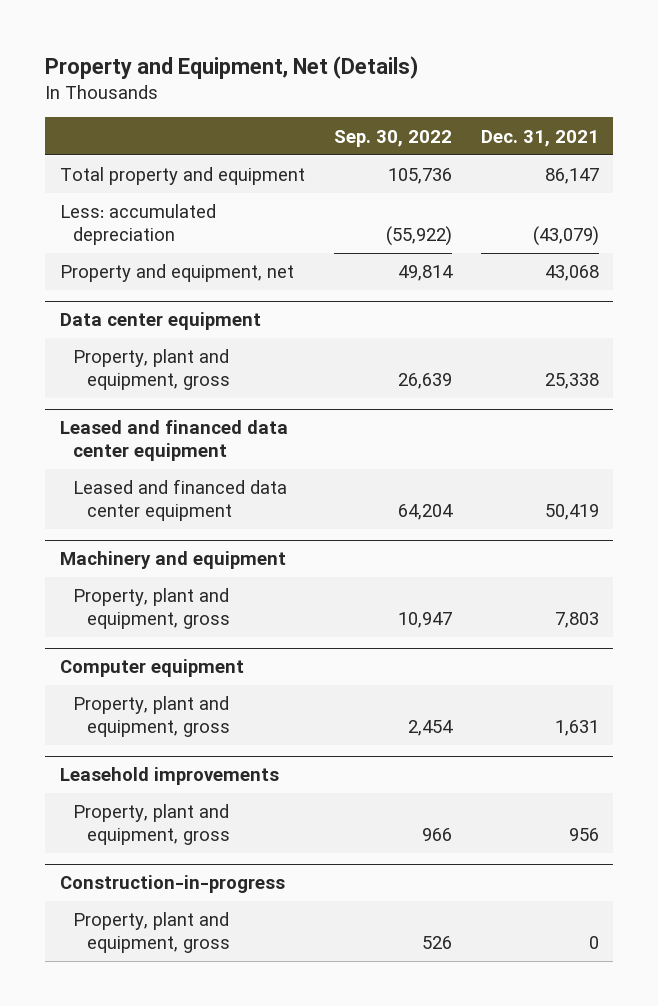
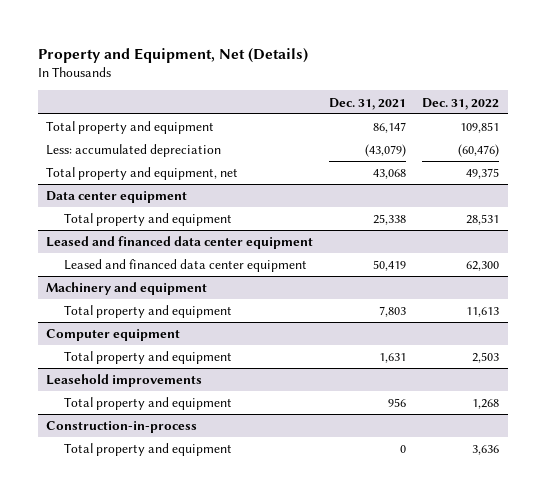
- | Sep. 30, 2022 | Dec. 31, 2021
+ | Dec. 31, 2021 | Dec. 31, 2022
- Property and equipment, net | 49,814 | 43,068
+ Total property and equipment, net | 43,068 | 49,375
@ Data center equipment
- Property, plant and equipment, gross | 26,639 | 25,338
+ Total property and equipment | 25,338 | 28,531
@ Machinery and equipment
- Property, plant and equipment, gross | 10,947 | 7,803
+ Total property and equipment | 7,803 | 11,613
@ Computer equipment
- Property, plant and equipment, gross | 2,454 | 1,631
+ Total property and equipment | 1,631 | 2,503
@ Leasehold improvements
- Property, plant and equipment, gross | 966 | 956
- Construction-in-progress
- Property, plant and equipment, gross | 526 | 0
@ Leasehold improvements
+ Total property and equipment | 956 | 1,268
+ Construction-in-process
+ Total property and equipment | 0 | 3,636

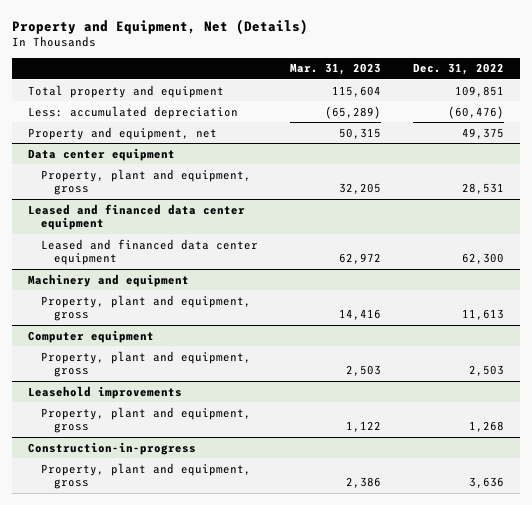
- | Dec. 31, 2021 | Dec. 31, 2022
+ | Mar. 31, 2023 | Dec. 31, 2022
- Total property and equipment, net | 43,068 | 49,375
+ Property and equipment, net | 50,315 | 49,375
@ Data center equipment
- Total property and equipment | 25,338 | 28,531
+ Property, plant and equipment, gross | 32,205 | 28,531
@ Machinery and equipment
- Total property and equipment | 7,803 | 11,613
+ Property, plant and equipment, gross | 14,416 | 11,613
@ Computer equipment
- Total property and equipment | 1,631 | 2,503
+ Property, plant and equipment, gross | 2,503 | 2,503
@ Leasehold improvements
- Total property and equipment | 956 | 1,268
- Construction-in-process
- Total property and equipment | 0 | 3,636
@ Leasehold improvements
+ Property, plant and equipment, gross | 1,122 | 1,268
+ Construction-in-progress
+ Property, plant and equipment, gross | 2,386 | 3,636

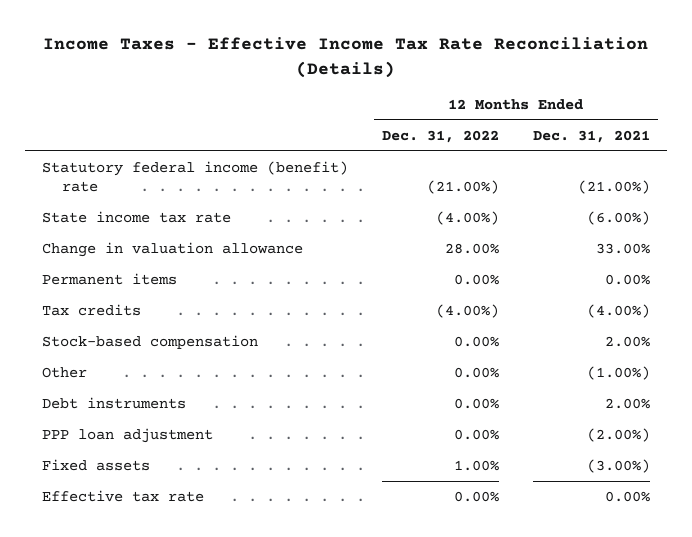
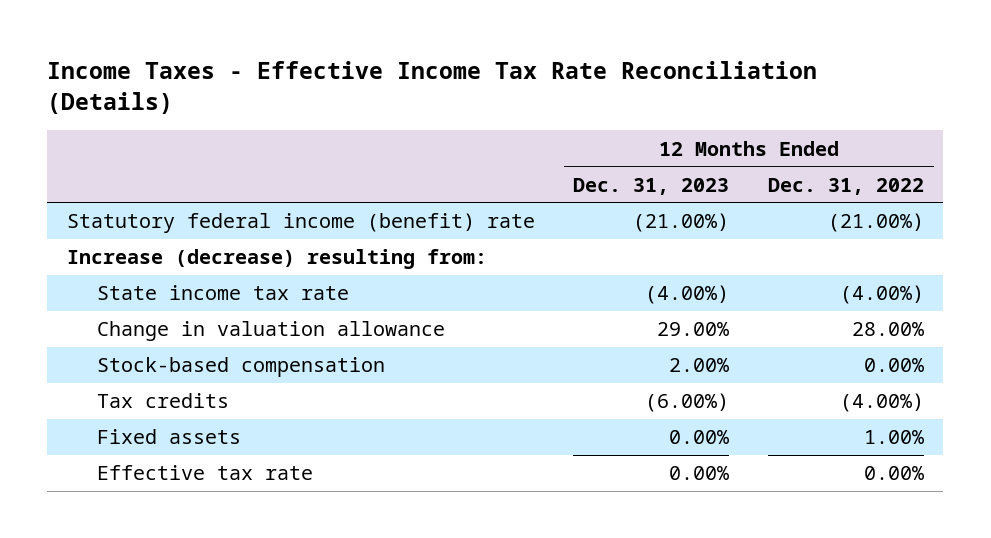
- | 12 Months Ended Dec. 31, 2022 | 12 Months Ended Dec. 31, 2021
+ | 12 Months Ended Dec. 31, 2023 | 12 Months Ended Dec. 31, 2022
+ Increase (decrease) resulting from:
- Permanent items | 0.00% | 0.00%
- Other | 0.00% | (1.00%)
- Debt instruments | 0.00% | 2.00%
- PPP loan adjustment | 0.00% | (2.00%)
moved down: Tax credits | (6.00%) | (4.00%)

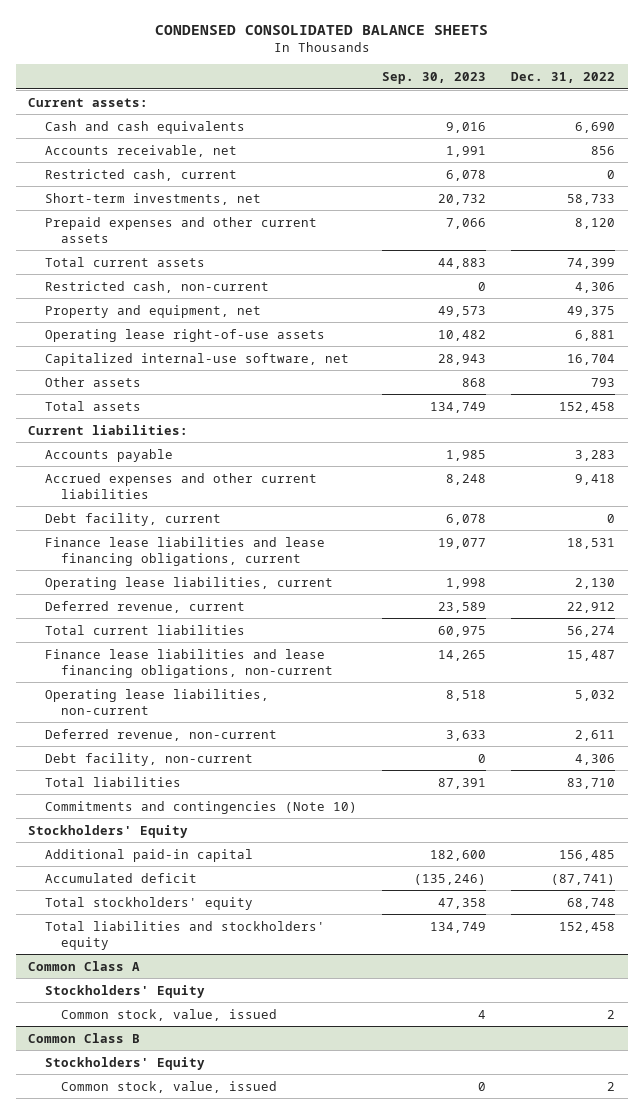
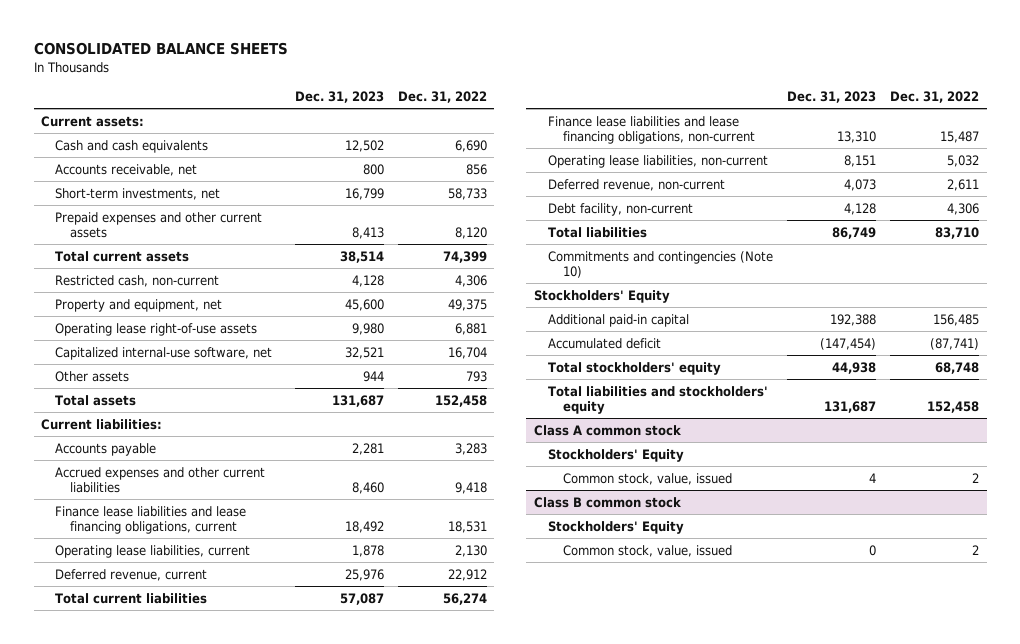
- CONDENSED CONSOLIDATED BALANCE SHEETS
+ CONSOLIDATED BALANCE SHEETS
- | Sep. 30, 2023 | Dec. 31, 2022
+ | Dec. 31, 2023 | Dec. 31, 2022
- Restricted cash, current | 6,078 | 0
- Debt facility, current | 6,078 | 0
- Common Class A
+ Class A common stock
- Common Class B
+ Class B common stock

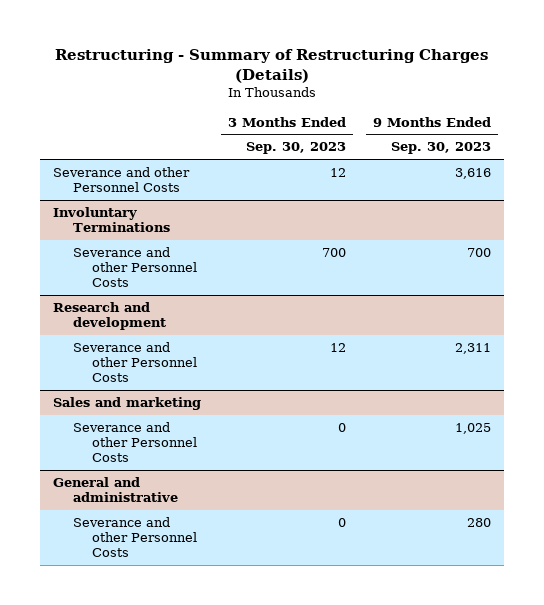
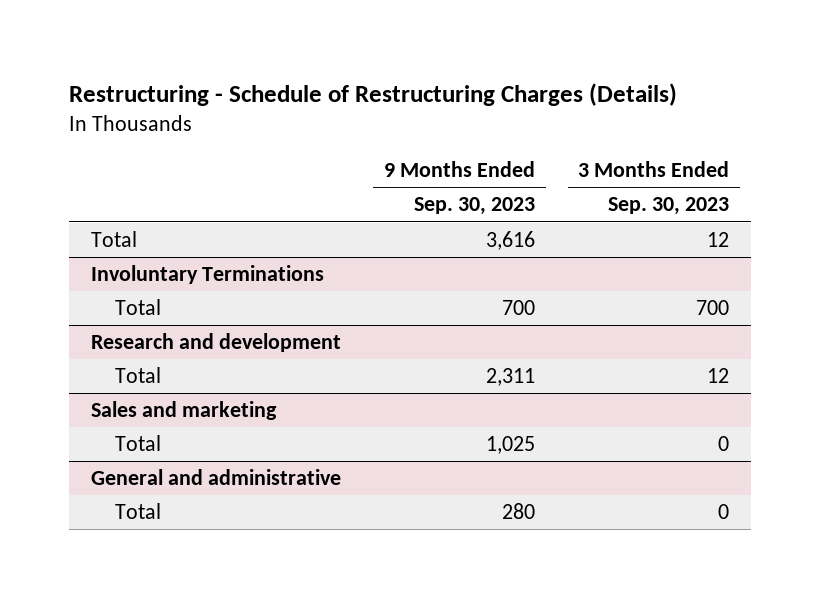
- Restructuring - Summary of Restructuring Charges (Details)
+ Restructuring - Schedule of Restructuring Charges (Details)
- | 3 Months Ended Sep. 30, 2023 | 9 Months Ended Sep. 30, 2023
+ | 9 Months Ended Sep. 30, 2023 | 3 Months Ended Sep. 30, 2023
- Severance and other Personnel Costs | 12 | 3,616
+ Total | 3,616 | 12
@ Involuntary Terminations
- Severance and other Personnel Costs | 700 | 700
+ Total | 700 | 700
@ Research and development
- Severance and other Personnel Costs | 12 | 2,311
+ Total | 2,311 | 12
@ Sales and marketing
- Severance and other Personnel Costs | 0 | 1,025
+ Total | 1,025 | 0
@ General and administrative
- Severance and other Personnel Costs | 0 | 280
+ Total | 280 | 0

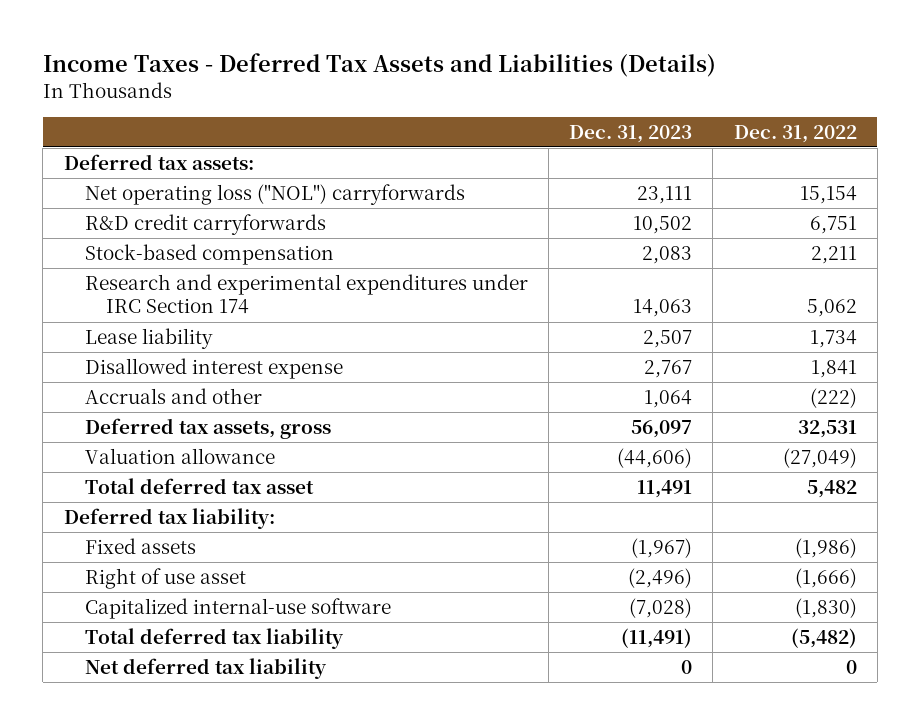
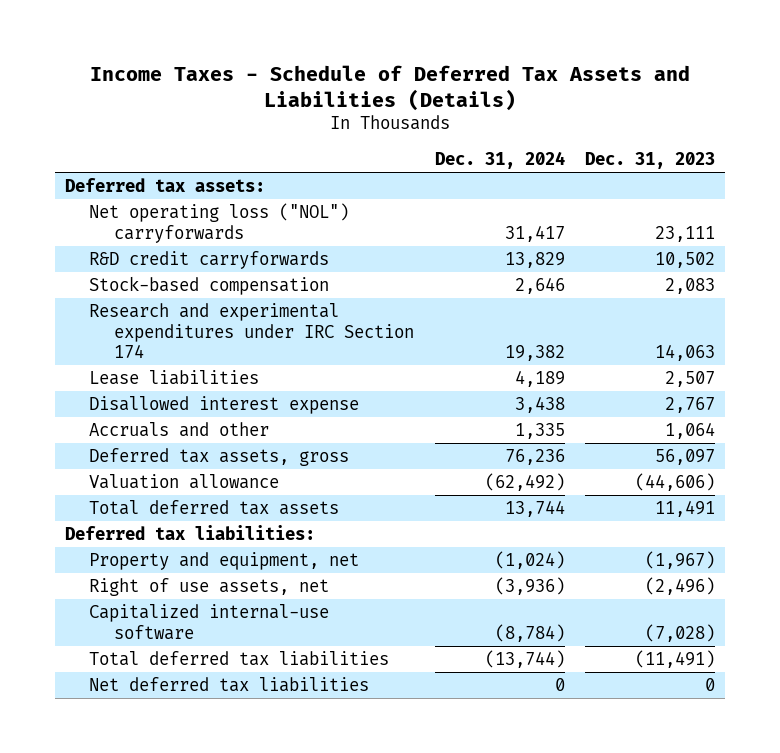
- Income Taxes - Deferred Tax Assets and Liabilities (Details)
+ Income Taxes - Schedule of Deferred Tax Assets and Liabilities (Details)
- | Dec. 31, 2023 | Dec. 31, 2022
+ | Dec. 31, 2024 | Dec. 31, 2023
- Lease liability | 2,507 | 1,734
+ Lease liabilities | 4,189 | 2,507
- Total deferred tax asset | 11,491 | 5,482
- Deferred tax liability:
- Fixed assets | (1,967) | (1,986)
- Right of use asset | (2,496) | (1,666)
+ Total deferred tax assets | 13,744 | 11,491
+ Deferred tax liabilities:
+ Property and equipment, net | (1,024) | (1,967)
+ Right of use assets, net | (3,936) | (2,496)
- Total deferred tax liability | (11,491) | (5,482)
- Net deferred tax liability | 0 | 0
+ Total deferred tax liabilities | (13,744) | (11,491)
+ Net deferred tax liabilities | 0 | 0

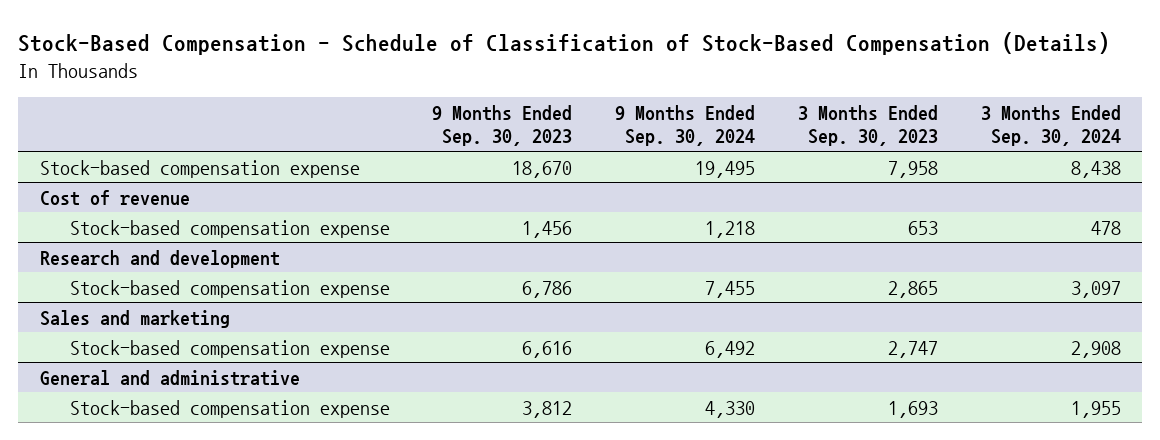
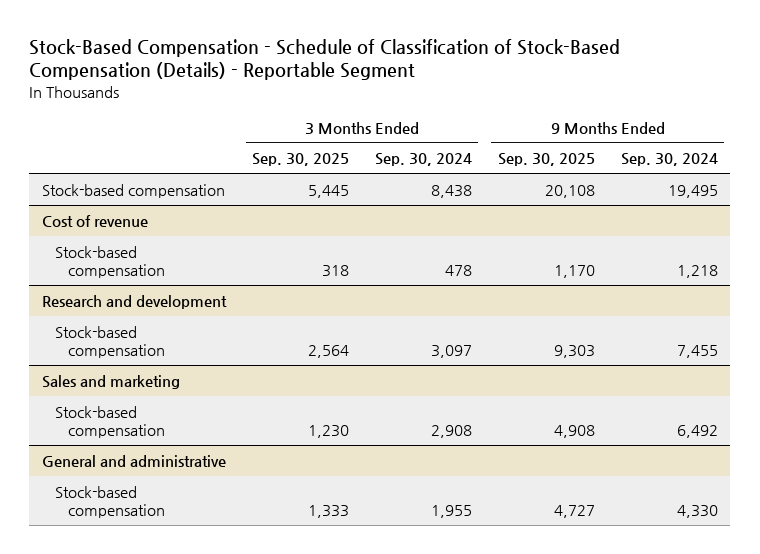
- Stock-Based Compensation - Schedule of Classification of Stock-Based Compensation (Details)
+ Stock-Based Compensation - Schedule of Classification of Stock-Based Compensation (Details) - Reportable Segment
- | 9 Months Ended Sep. 30, 2023 | 9 Months Ended Sep. 30, 2024 | 3 Months Ended Sep. 30, 2023 | 3 Months Ended Sep. 30, 2024
+ | 3 Months Ended Sep. 30, 2025 | 3 Months Ended Sep. 30, 2024 | 9 Months Ended Sep. 30, 2025 | 9 Months Ended Sep. 30, 2024
- Stock-based compensation expense | 18,670 | 19,495 | 7,958 | 8,438
+ Stock-based compensation | 5,445 | 8,438 | 20,108 | 19,495
@ Cost of revenue
- Stock-based compensation expense | 1,456 | 1,218 | 653 | 478
+ Stock-based compensation | 318 | 478 | 1,170 | 1,218
@ Research and development
- Stock-based compensation expense | 6,786 | 7,455 | 2,865 | 3,097
+ Stock-based compensation | 2,564 | 3,097 | 9,303 | 7,455
@ Sales and marketing
- Stock-based compensation expense | 6,616 | 6,492 | 2,747 | 2,908
+ Stock-based compensation | 1,230 | 2,908 | 4,908 | 6,492
@ General and administrative
- Stock-based compensation expense | 3,812 | 4,330 | 1,693 | 1,955
+ Stock-based compensation | 1,333 | 1,955 | 4,727 | 4,330

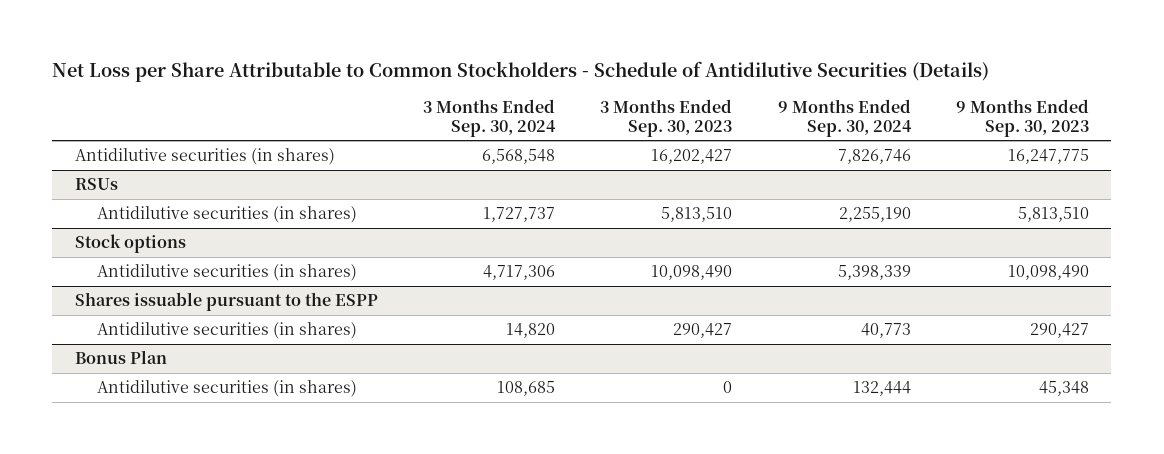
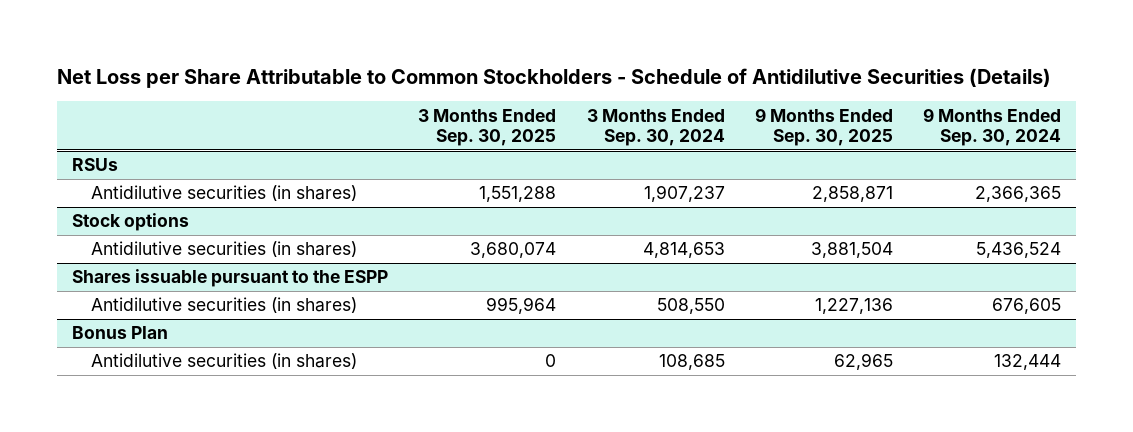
- | 3 Months Ended Sep. 30, 2024 | 3 Months Ended Sep. 30, 2023 | 9 Months Ended Sep. 30, 2024 | 9 Months Ended Sep. 30, 2023
+ | 3 Months Ended Sep. 30, 2025 | 3 Months Ended Sep. 30, 2024 | 9 Months Ended Sep. 30, 2025 | 9 Months Ended Sep. 30, 2024
- Antidilutive securities (in shares) | 6,568,548 | 16,202,427 | 7,826,746 | 16,247,775
@ RSUs
- Antidilutive securities (in shares) | 1,727,737 | 5,813,510 | 2,255,190 | 5,813,510
+ Antidilutive securities (in shares) | 1,551,288 | 1,907,237 | 2,858,871 | 2,366,365
@ Stock options
- Antidilutive securities (in shares) | 4,717,306 | 10,098,490 | 5,398,339 | 10,098,490
+ Antidilutive securities (in shares) | 3,680,074 | 4,814,653 | 3,881,504 | 5,436,524
@ Shares issuable pursuant to the ESPP
- Antidilutive securities (in shares) | 14,820 | 290,427 | 40,773 | 290,427
+ Antidilutive securities (in shares) | 995,964 | 508,550 | 1,227,136 | 676,605

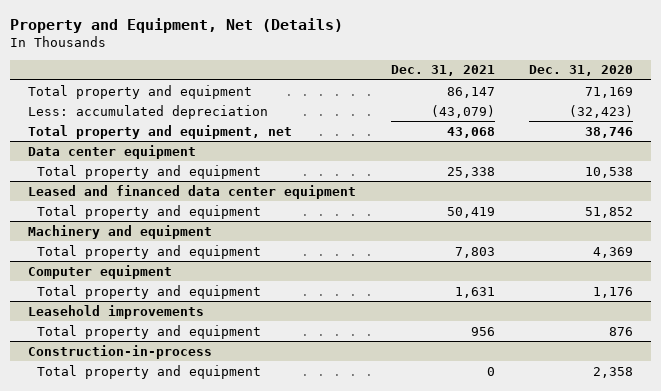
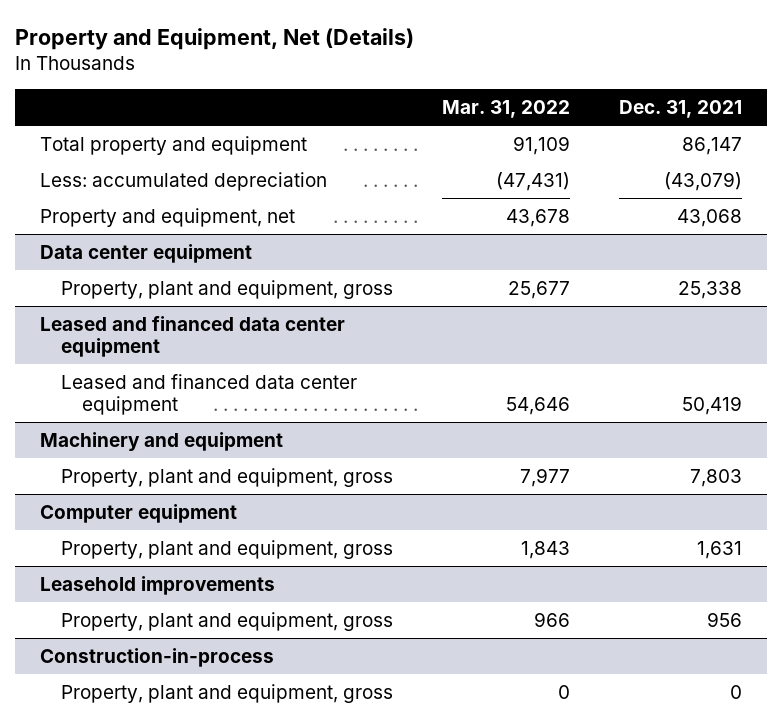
- | Dec. 31, 2021 | Dec. 31, 2020
+ | Mar. 31, 2022 | Dec. 31, 2021
- Total property and equipment, net | 43,068 | 38,746
+ Property and equipment, net | 43,678 | 43,068
@ Data center equipment
- Total property and equipment | 25,338 | 10,538
+ Property, plant and equipment, gross | 25,677 | 25,338
@ Leased and financed data center equipment
- Total property and equipment | 50,419 | 51,852
+ Leased and financed data center equipment | 54,646 | 50,419
@ Machinery and equipment
- Total property and equipment | 7,803 | 4,369
+ Property, plant and equipment, gross | 7,977 | 7,803
@ Computer equipment
- Total property and equipment | 1,631 | 1,176
+ Property, plant and equipment, gross | 1,843 | 1,631
@ Leasehold improvements
- Total property and equipment | 956 | 876
+ Property, plant and equipment, gross | 966 | 956
@ Construction-in-process
- Total property and equipment | 0 | 2,358
+ Property, plant and equipment, gross | 0 | 0

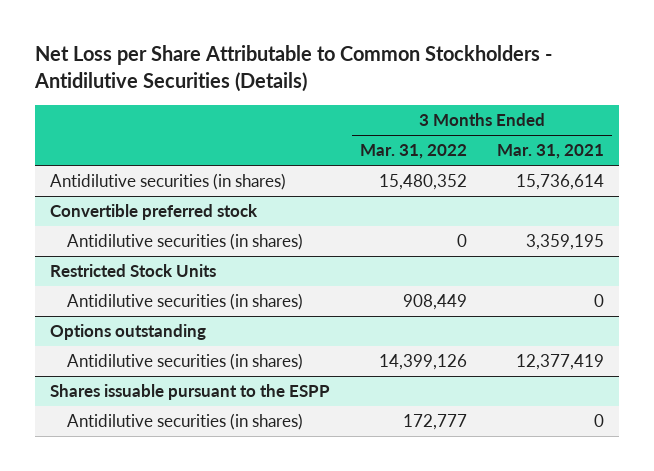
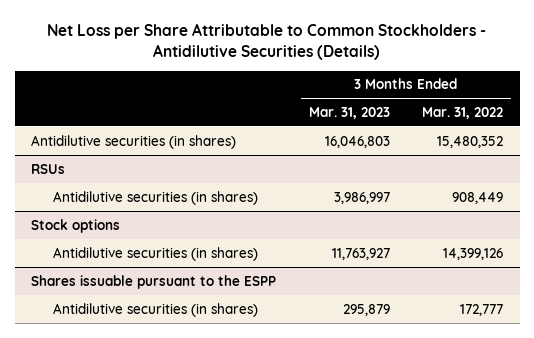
- | 3 Months Ended Mar. 31, 2022 | 3 Months Ended Mar. 31, 2021
+ | 3 Months Ended Mar. 31, 2023 | 3 Months Ended Mar. 31, 2022
- Convertible preferred stock
- Antidilutive securities (in shares) | 0 | 3,359,195
- Restricted Stock Units
+ RSUs
- Options outstanding
+ Stock options

